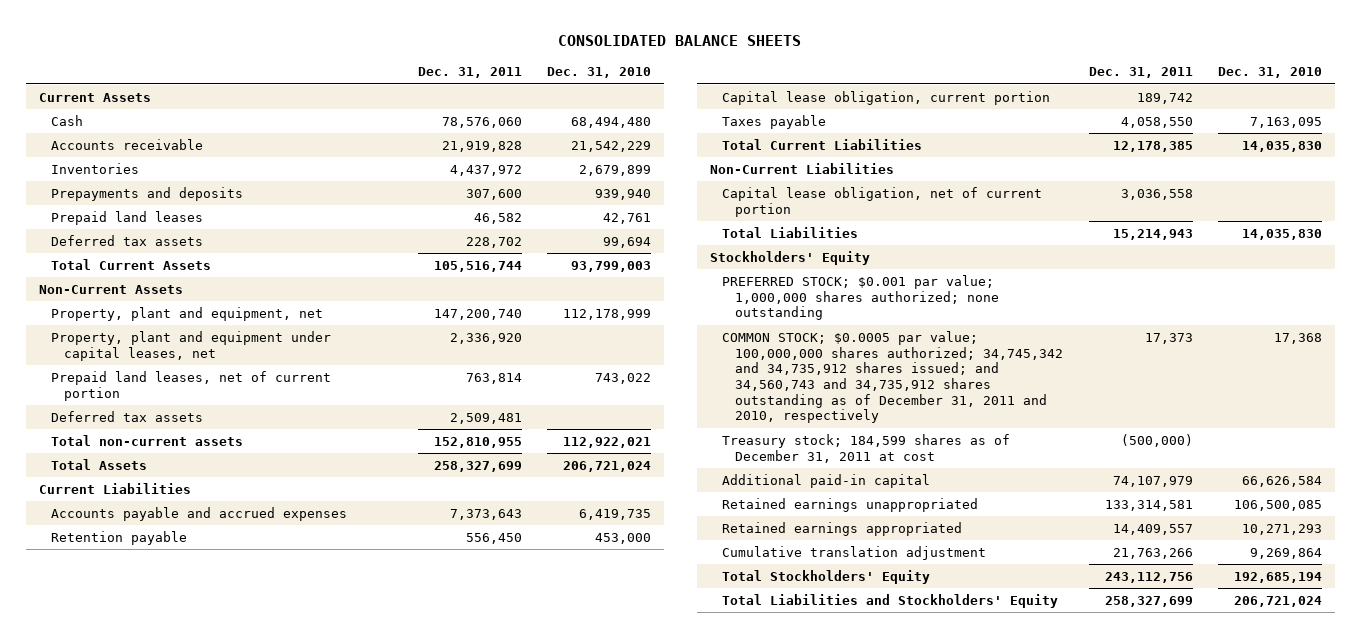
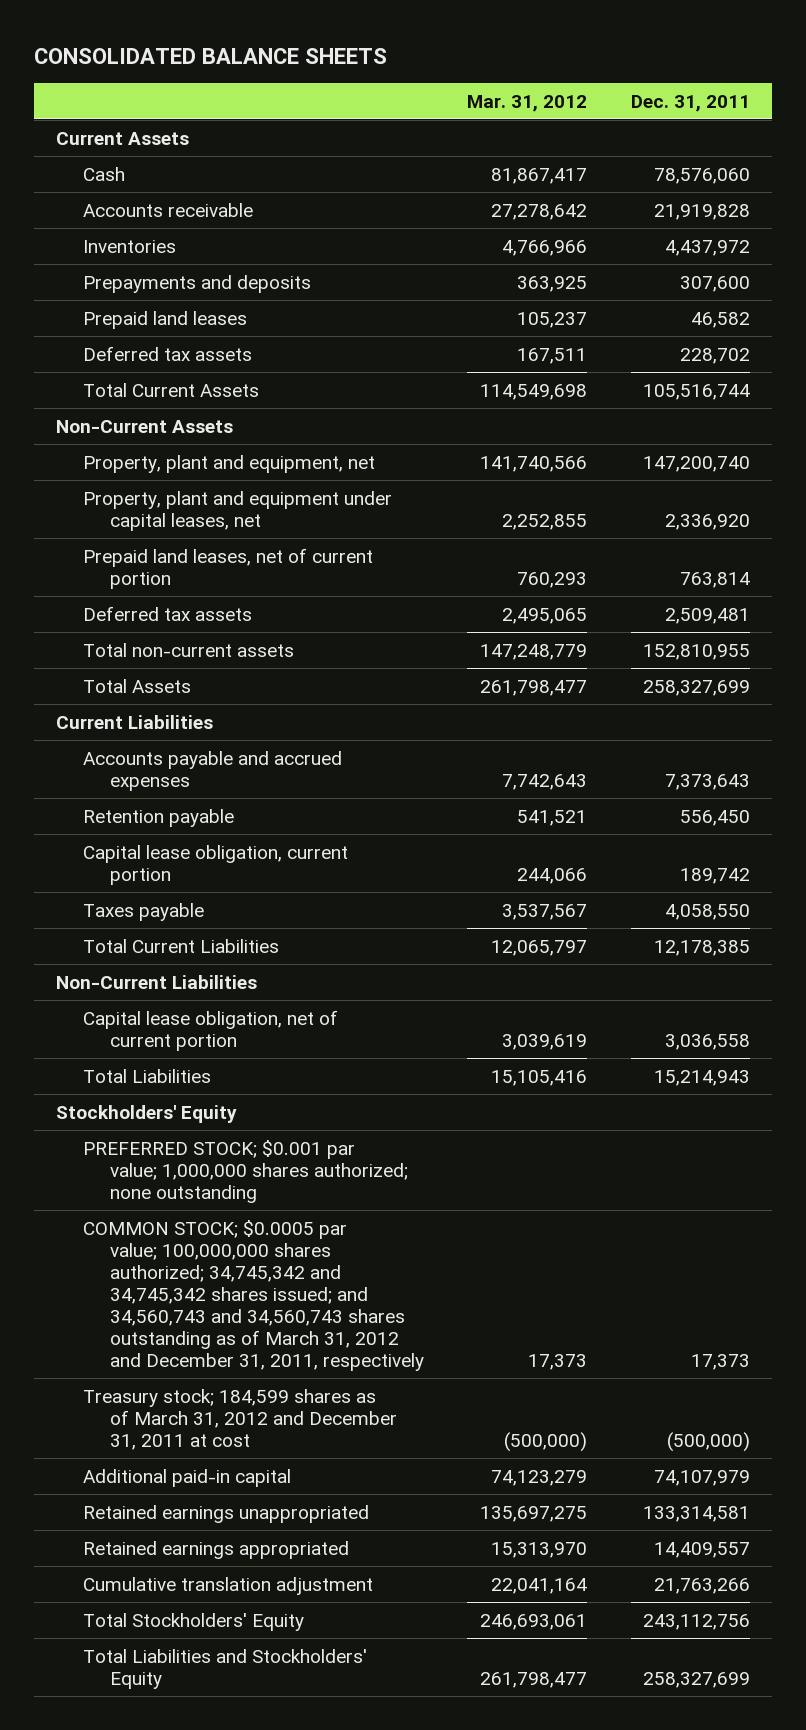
- | Dec. 31, 2011 | Dec. 31, 2010
+ | Mar. 31, 2012 | Dec. 31, 2011
- COMMON STOCK; $0.0005 par value; 100,000,000 shares authorized; 34,745,342 and 34,735,912 shares issued; and 34,560,743 and 34,735,912 shares outstanding as of December 31, 2011 and 2010, respectively | 17,373 | 17,368
- Treasury stock; 184,599 shares as of December 31, 2011 at cost | (500,000) |
+ COMMON STOCK; $0.0005 par value; 100,000,000 shares authorized; 34,745,342 and 34,745,342 shares issued; and 34,560,743 and 34,560,743 shares outstanding as of March 31, 2012 and December 31, 2011, respectively | 17,373 | 17,373
+ Treasury stock; 184,599 shares as of March 31, 2012 and December 31, 2011 at cost | (500,000) | (500,000)

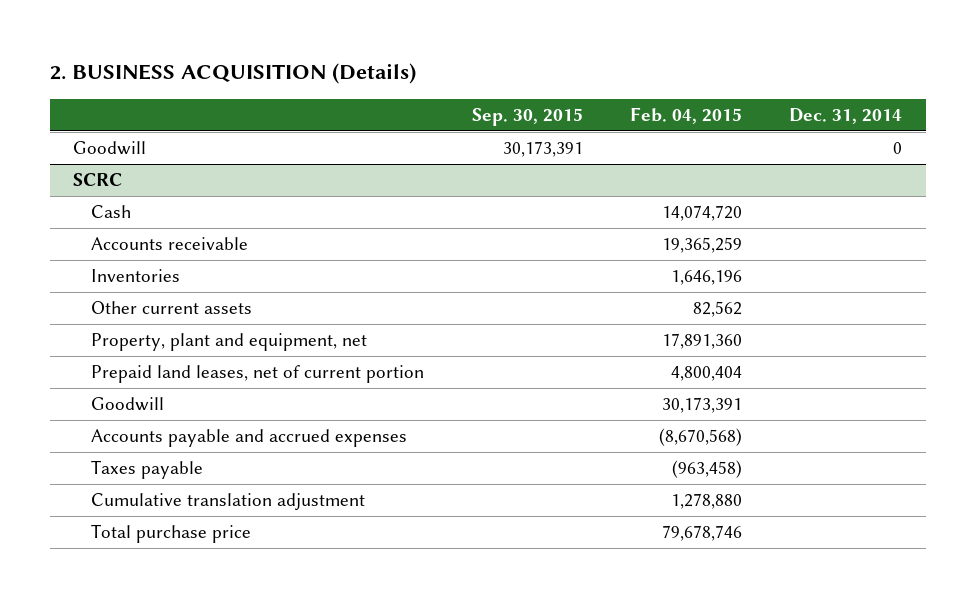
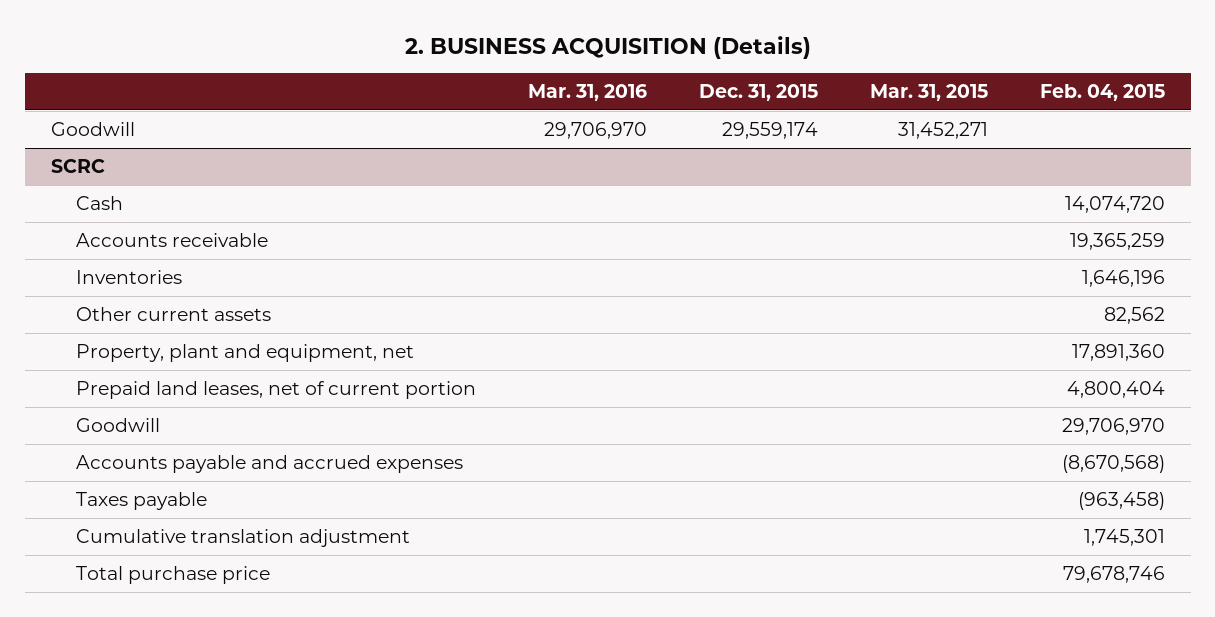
- | Sep. 30, 2015 | Feb. 04, 2015 | Dec. 31, 2014
+ | Mar. 31, 2016 | Dec. 31, 2015 | Mar. 31, 2015 | Feb. 04, 2015
@ SCRC
- Goodwill | | 30,173,391 |
+ Goodwill | | | | 29,706,970
- Cumulative translation adjustment | | 1,278,880 |
+ Cumulative translation adjustment | | | | 1,745,301

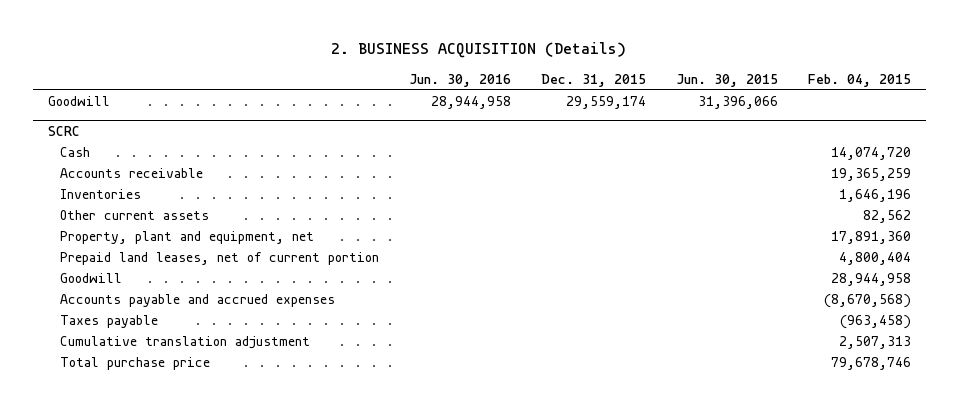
- | Mar. 31, 2016 | Dec. 31, 2015 | Mar. 31, 2015 | Feb. 04, 2015
+ | Jun. 30, 2016 | Dec. 31, 2015 | Jun. 30, 2015 | Feb. 04, 2015
@ SCRC
- Goodwill | | | | 29,706,970
+ Goodwill | | | | 28,944,958
- Cumulative translation adjustment | | | | 1,745,301
+ Cumulative translation adjustment | | | | 2,507,313

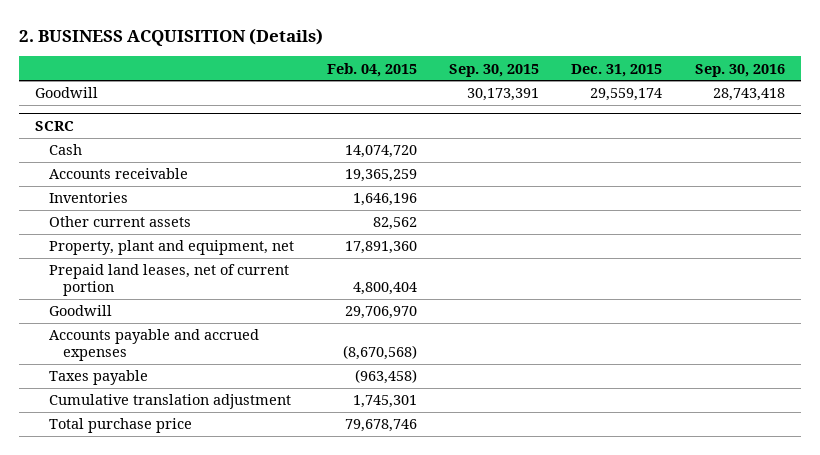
- | Jun. 30, 2016 | Dec. 31, 2015 | Jun. 30, 2015 | Feb. 04, 2015
+ | Feb. 04, 2015 | Sep. 30, 2015 | Dec. 31, 2015 | Sep. 30, 2016
@ SCRC
- Goodwill | | | | 28,944,958
+ Goodwill | 29,706,970 | | |
- Cumulative translation adjustment | | | | 2,507,313
+ Cumulative translation adjustment | 1,745,301 | | |

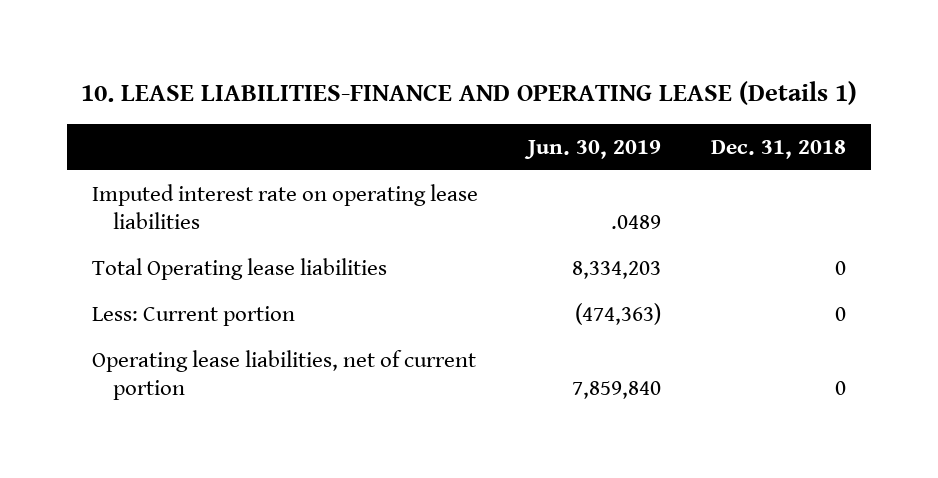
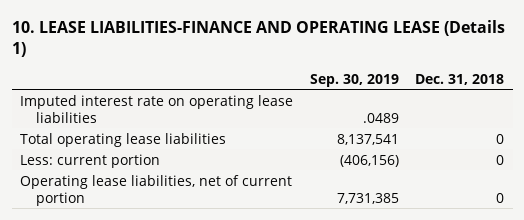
- | Jun. 30, 2019 | Dec. 31, 2018
+ | Sep. 30, 2019 | Dec. 31, 2018
- Total Operating lease liabilities | 8,334,203 | 0
- Less: Current portion | (474,363) | 0
+ Total operating lease liabilities | 8,137,541 | 0
+ Less: current portion | (406,156) | 0

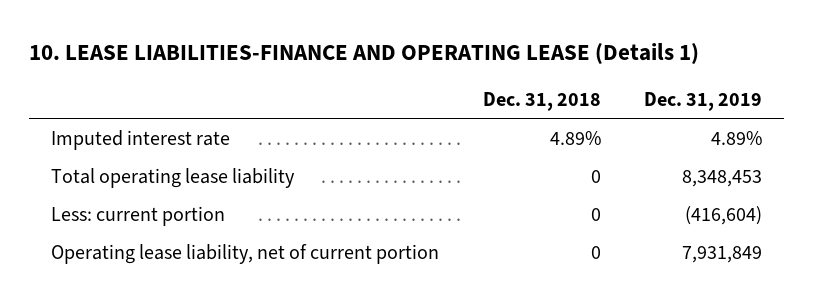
- | Sep. 30, 2019 | Dec. 31, 2018
+ | Dec. 31, 2018 | Dec. 31, 2019
- Imputed interest rate on operating lease liabilities | .0489 |
- Total operating lease liabilities | 8,137,541 | 0
+ Imputed interest rate | 4.89% | 4.89%
+ Total operating lease liability | 0 | 8,348,453
- Operating lease liabilities, net of current portion | 7,731,385 | 0
+ Operating lease liability, net of current portion | 0 | 7,931,849

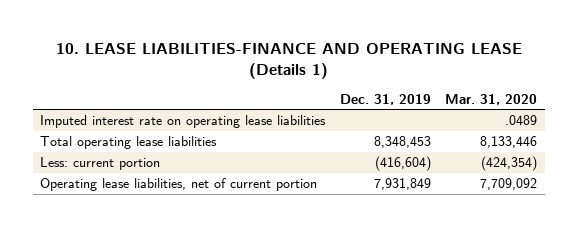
- | Dec. 31, 2018 | Dec. 31, 2019
+ | Dec. 31, 2019 | Mar. 31, 2020
- Imputed interest rate | 4.89% | 4.89%
- Total operating lease liability | 0 | 8,348,453
+ Imputed interest rate on operating lease liabilities | | .0489
+ Total operating lease liabilities | 8,348,453 | 8,133,446
- Operating lease liability, net of current portion | 0 | 7,931,849
+ Operating lease liabilities, net of current portion | 7,931,849 | 7,709,092

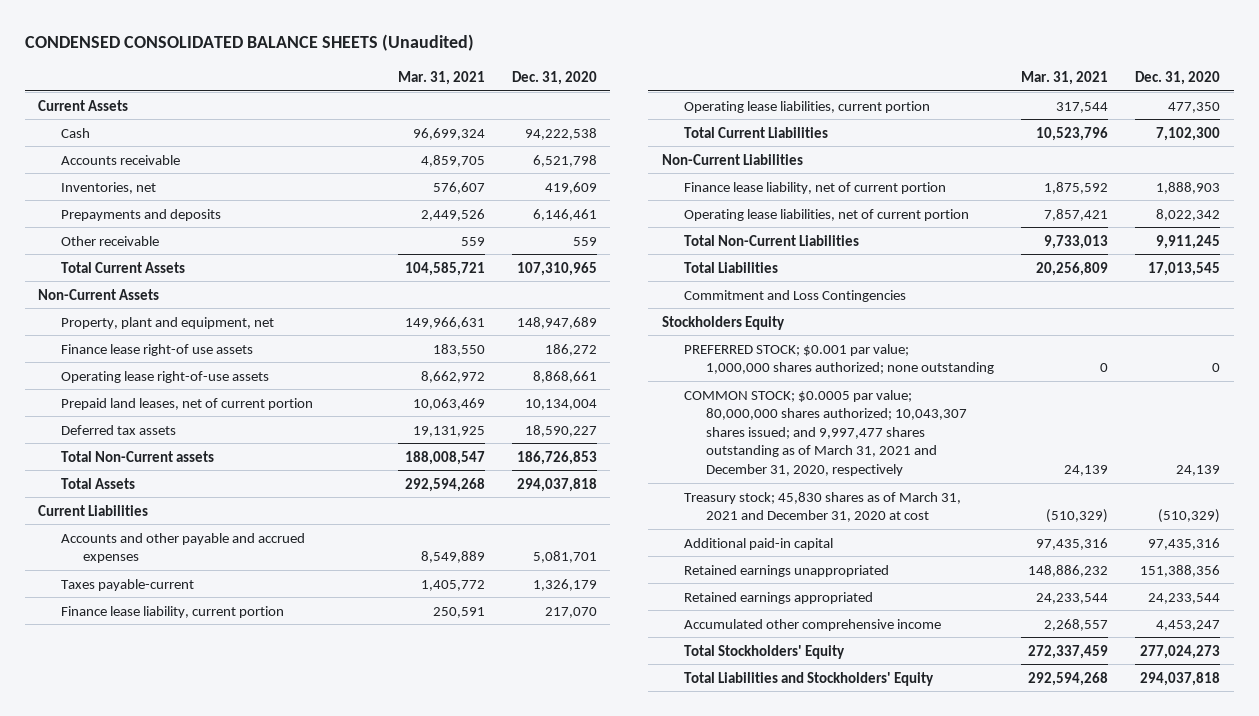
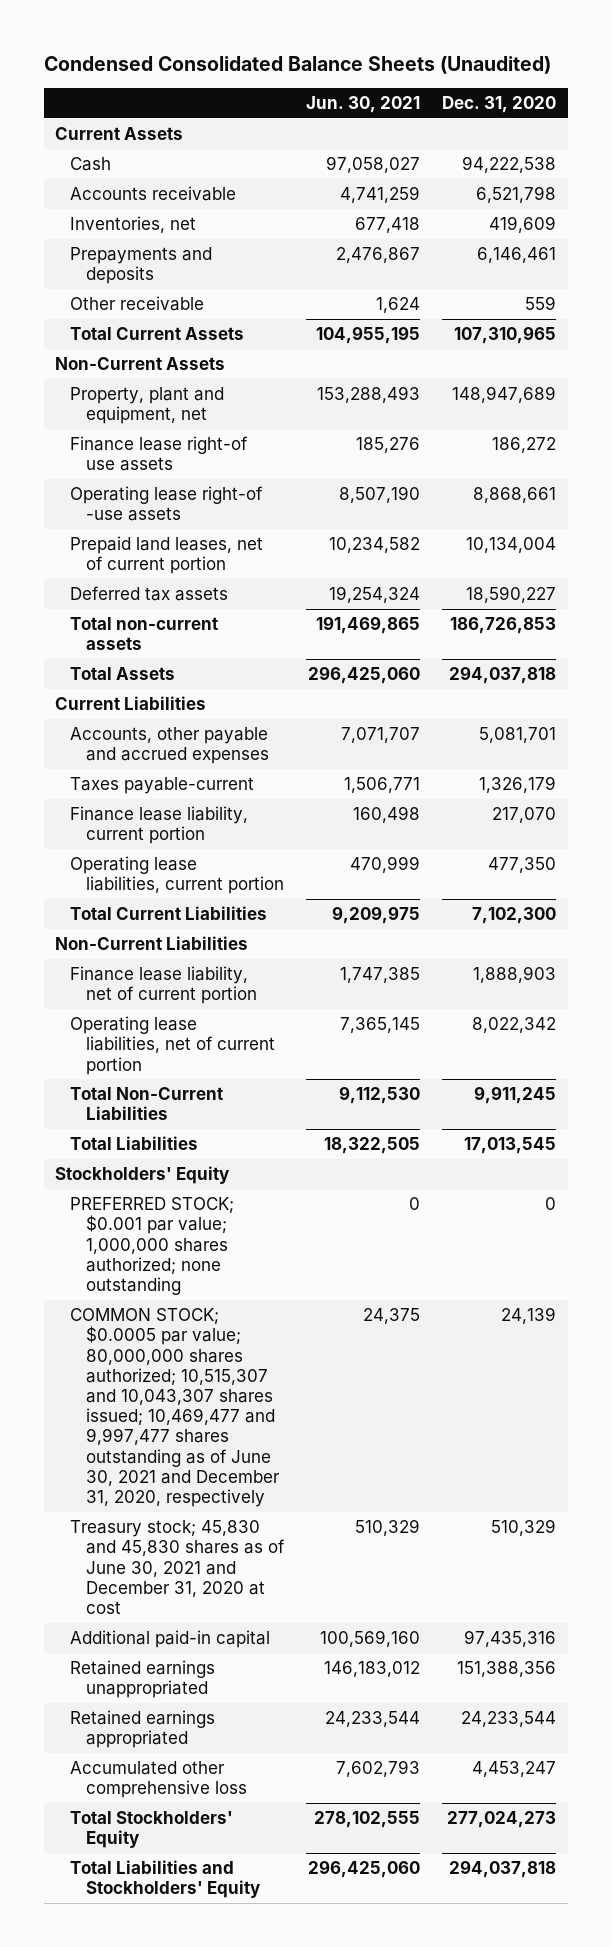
- CONDENSED CONSOLIDATED BALANCE SHEETS (Unaudited)
+ Condensed Consolidated Balance Sheets (Unaudited)
- | Mar. 31, 2021 | Dec. 31, 2020
+ | Jun. 30, 2021 | Dec. 31, 2020
- Operating lease right-of-use assets | 8,662,972 | 8,868,661
+ Operating lease right-of -use assets | 8,507,190 | 8,868,661
- Total Non-Current assets | 188,008,547 | 186,726,853
+ Total non-current assets | 191,469,865 | 186,726,853
- Accounts and other payable and accrued expenses | 8,549,889 | 5,081,701
+ Accounts, other payable and accrued expenses | 7,071,707 | 5,081,701
- Commitment and Loss Contingencies
- Stockholders Equity
+ Stockholders' Equity
- COMMON STOCK; $0.0005 par value; 80,000,000 shares authorized; 10,043,307 shares issued; and 9,997,477 shares outstanding as of March 31, 2021 and December 31, 2020, respectively | 24,139 | 24,139
- Treasury stock; 45,830 shares as of March 31, 2021 and December 31, 2020 at cost | (510,329) | (510,329)
+ COMMON STOCK; $0.0005 par value; 80,000,000 shares authorized; 10,515,307 and 10,043,307 shares issued; 10,469,477 and 9,997,477 shares outstanding as of June 30, 2021 and December 31, 2020, respectively | 24,375 | 24,139
+ Treasury stock; 45,830 and 45,830 shares as of June 30, 2021 and December 31, 2020 at cost | 510,329 | 510,329
- Accumulated other comprehensive income | 2,268,557 | 4,453,247
+ Accumulated other comprehensive loss | 7,602,793 | 4,453,247

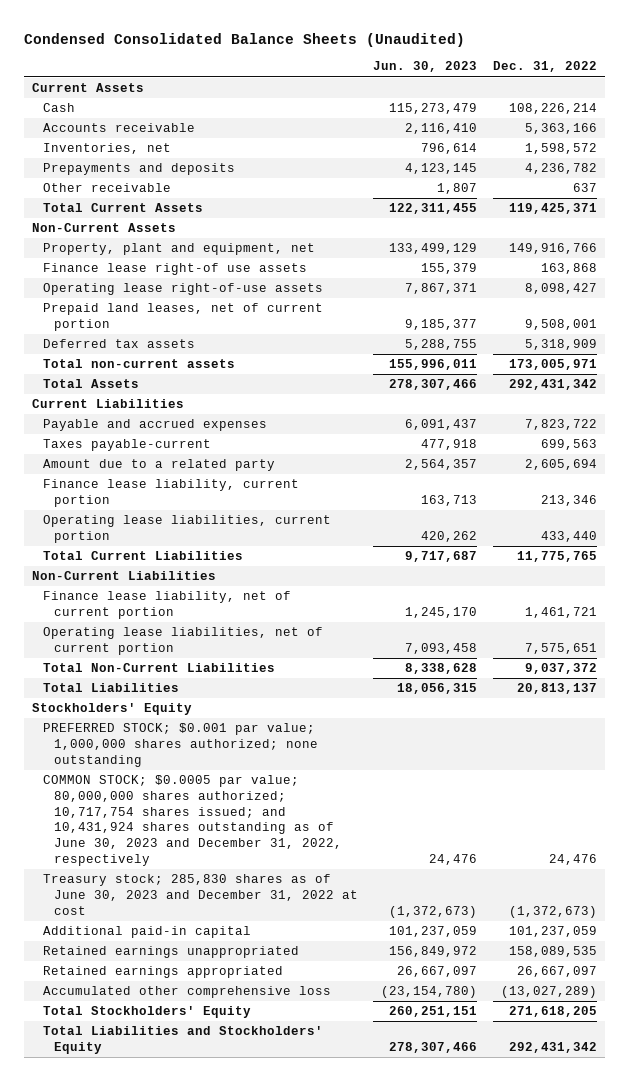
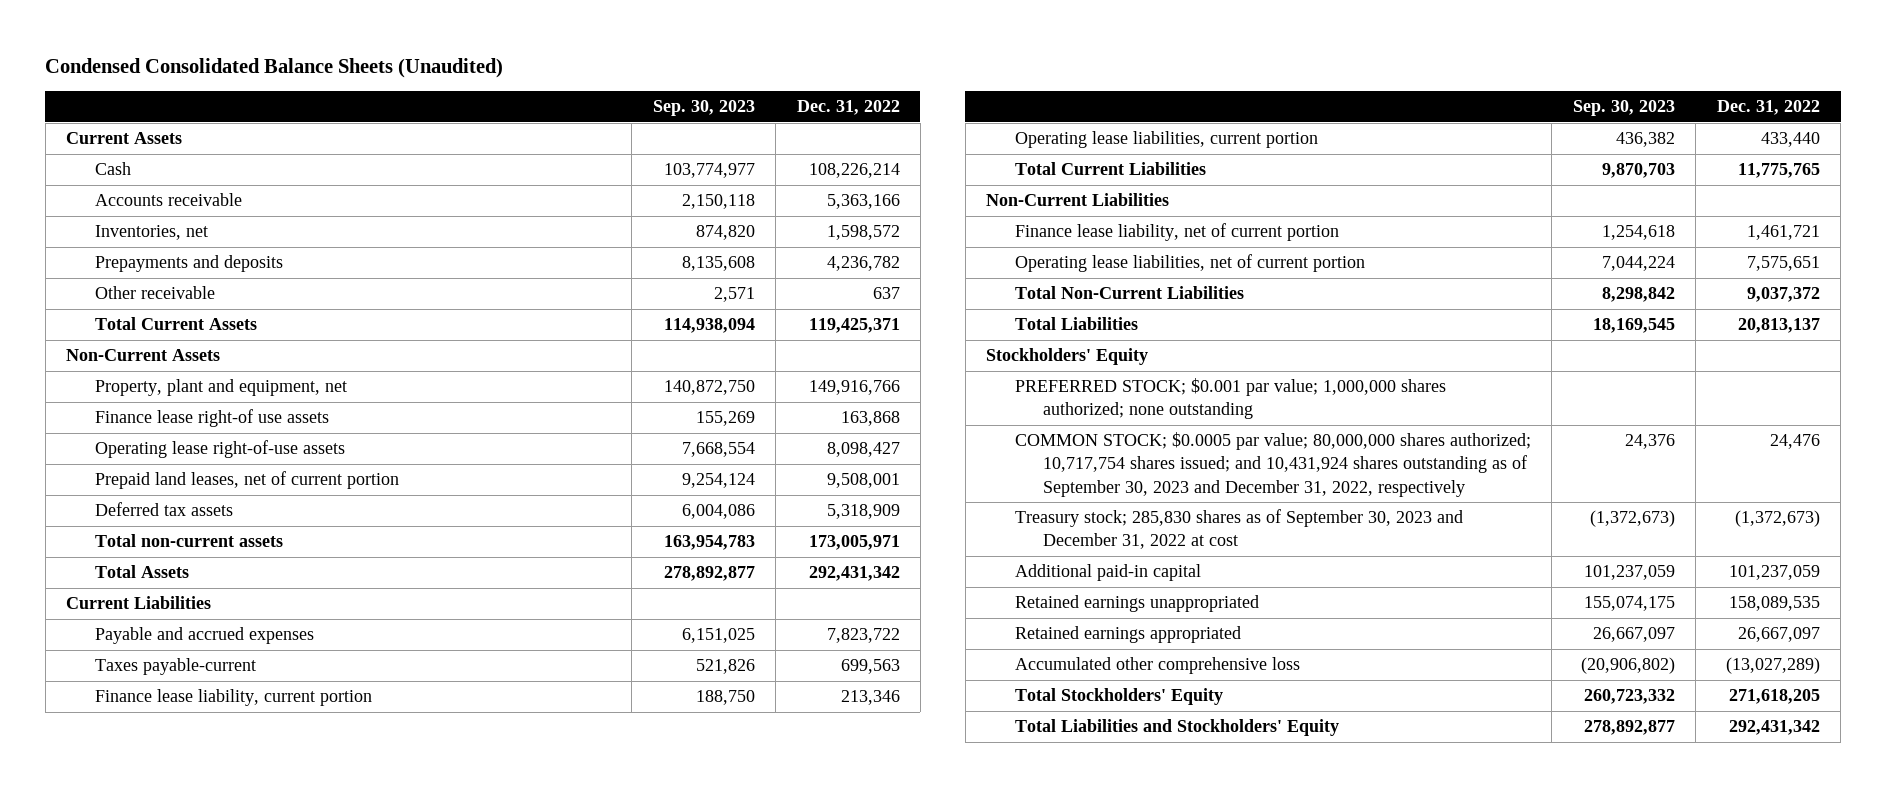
- | Jun. 30, 2023 | Dec. 31, 2022
+ | Sep. 30, 2023 | Dec. 31, 2022
- Amount due to a related party | 2,564,357 | 2,605,694
- COMMON STOCK; $0.0005 par value; 80,000,000 shares authorized; 10,717,754 shares issued; and 10,431,924 shares outstanding as of June 30, 2023 and December 31, 2022, respectively | 24,476 | 24,476
- Treasury stock; 285,830 shares as of June 30, 2023 and December 31, 2022 at cost | (1,372,673) | (1,372,673)
+ COMMON STOCK; $0.0005 par value; 80,000,000 shares authorized; 10,717,754 shares issued; and 10,431,924 shares outstanding as of September 30, 2023 and December 31, 2022, respectively | 24,376 | 24,476
+ Treasury stock; 285,830 shares as of September 30, 2023 and December 31, 2022 at cost | (1,372,673) | (1,372,673)

